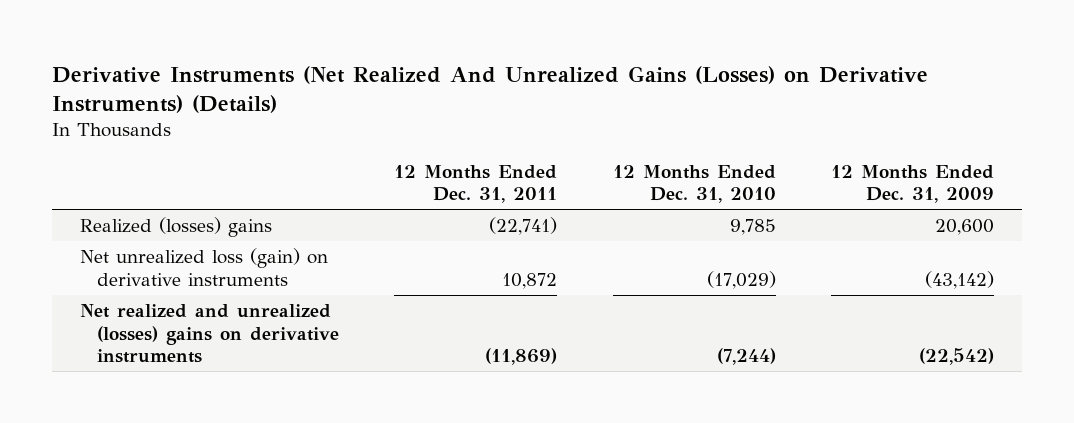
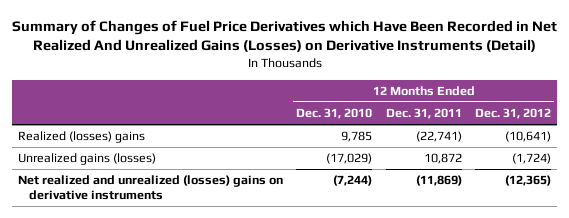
- Derivative Instruments (Net Realized And Unrealized Gains (Losses) on Derivative Instruments) (Details)
+ Summary of Changes of Fuel Price Derivatives which Have Been Recorded in Net Realized And Unrealized Gains (Losses) on Derivative Instruments (Detail)
- | 12 Months Ended Dec. 31, 2011 | 12 Months Ended Dec. 31, 2010 | 12 Months Ended Dec. 31, 2009
+ | 12 Months Ended Dec. 31, 2010 | 12 Months Ended Dec. 31, 2011 | 12 Months Ended Dec. 31, 2012
- Net unrealized loss (gain) on derivative instruments | 10,872 | (17,029) | (43,142)
+ Unrealized gains (losses) | (17,029) | 10,872 | (1,724)

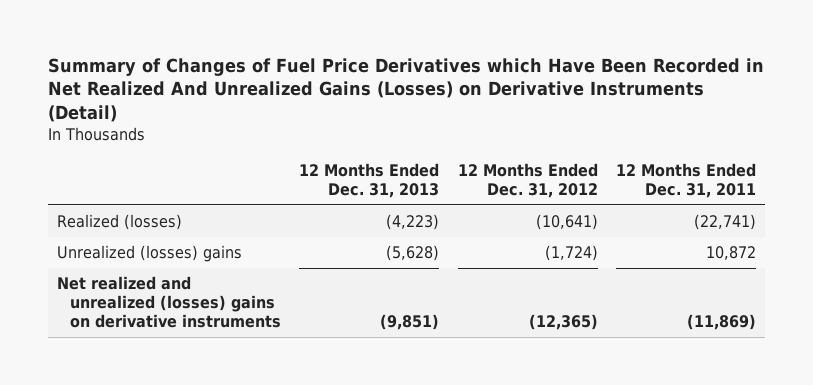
- | 12 Months Ended Dec. 31, 2010 | 12 Months Ended Dec. 31, 2011 | 12 Months Ended Dec. 31, 2012
+ | 12 Months Ended Dec. 31, 2013 | 12 Months Ended Dec. 31, 2012 | 12 Months Ended Dec. 31, 2011
- Realized (losses) gains | 9,785 | (22,741) | (10,641)
- Unrealized gains (losses) | (17,029) | 10,872 | (1,724)
+ Realized (losses) | (4,223) | (10,641) | (22,741)
+ Unrealized (losses) gains | (5,628) | (1,724) | 10,872

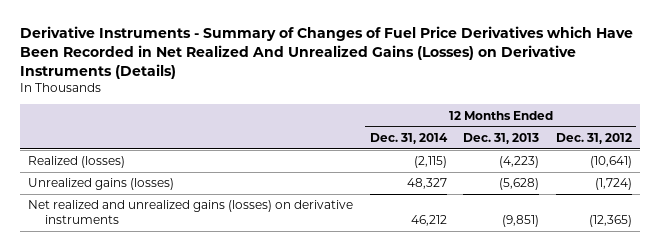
- Summary of Changes of Fuel Price Derivatives which Have Been Recorded in Net Realized And Unrealized Gains (Losses) on Derivative Instruments (Detail)
+ Derivative Instruments - Summary of Changes of Fuel Price Derivatives which Have Been Recorded in Net Realized And Unrealized Gains (Losses) on Derivative Instruments (Details)
- | 12 Months Ended Dec. 31, 2013 | 12 Months Ended Dec. 31, 2012 | 12 Months Ended Dec. 31, 2011
+ | 12 Months Ended Dec. 31, 2014 | 12 Months Ended Dec. 31, 2013 | 12 Months Ended Dec. 31, 2012
- Unrealized (losses) gains | (5,628) | (1,724) | 10,872
- Net realized and unrealized (losses) gains on derivative instruments | (9,851) | (12,365) | (11,869)
+ Unrealized gains (losses) | 48,327 | (5,628) | (1,724)
+ Net realized and unrealized gains (losses) on derivative instruments | 46,212 | (9,851) | (12,365)

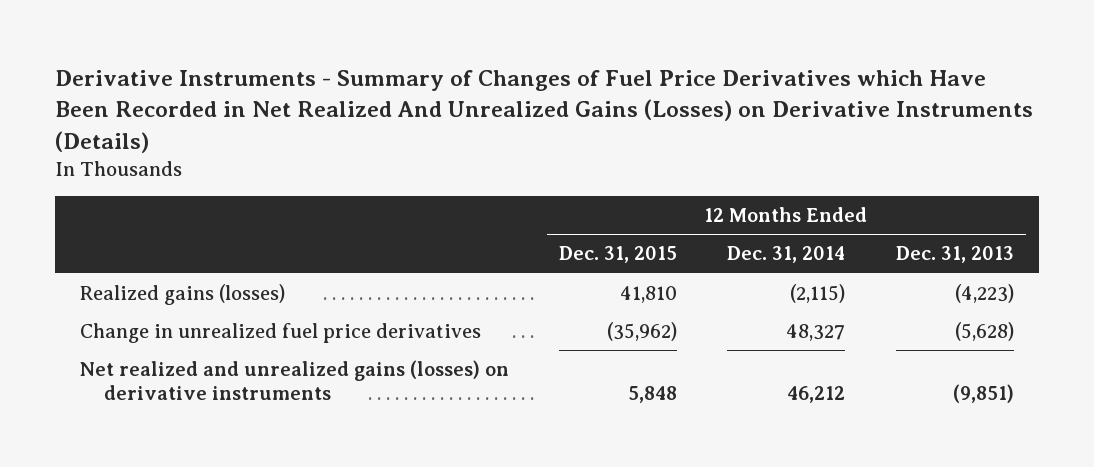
- | 12 Months Ended Dec. 31, 2014 | 12 Months Ended Dec. 31, 2013 | 12 Months Ended Dec. 31, 2012
+ | 12 Months Ended Dec. 31, 2015 | 12 Months Ended Dec. 31, 2014 | 12 Months Ended Dec. 31, 2013
- Realized (losses) | (2,115) | (4,223) | (10,641)
- Unrealized gains (losses) | 48,327 | (5,628) | (1,724)
+ Realized gains (losses) | 41,810 | (2,115) | (4,223)
+ Change in unrealized fuel price derivatives | (35,962) | 48,327 | (5,628)

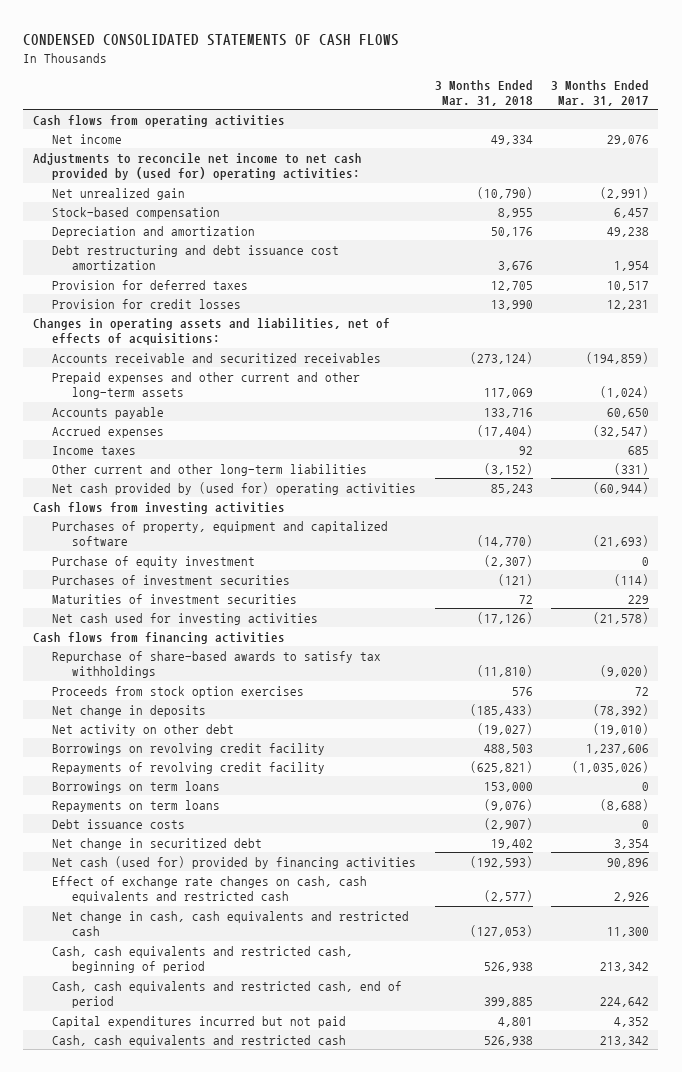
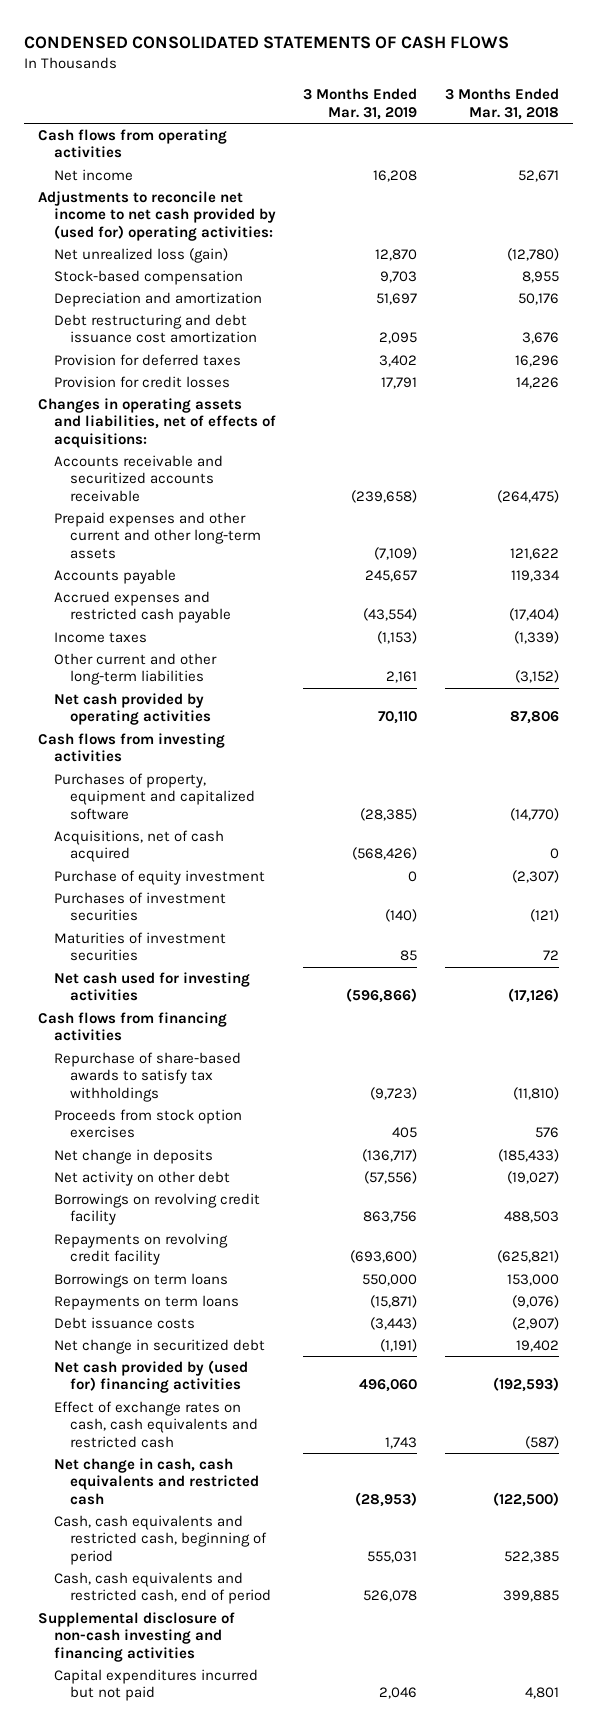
- | 3 Months Ended Mar. 31, 2018 | 3 Months Ended Mar. 31, 2017
+ | 3 Months Ended Mar. 31, 2019 | 3 Months Ended Mar. 31, 2018
- Net income | 49,334 | 29,076
+ Net income | 16,208 | 52,671
- Net unrealized gain | (10,790) | (2,991)
+ Net unrealized loss (gain) | 12,870 | (12,780)
- Provision for deferred taxes | 12,705 | 10,517
- Provision for credit losses | 13,990 | 12,231
+ Provision for deferred taxes | 3,402 | 16,296
+ Provision for credit losses | 17,791 | 14,226
- Accounts receivable and securitized receivables | (273,124) | (194,859)
- Prepaid expenses and other current and other long-term assets | 117,069 | (1,024)
- Accounts payable | 133,716 | 60,650
- Accrued expenses | (17,404) | (32,547)
- Income taxes | 92 | 685
+ Accounts receivable and securitized accounts receivable | (239,658) | (264,475)
+ Prepaid expenses and other current and other long-term assets | (7,109) | 121,622
+ Accounts payable | 245,657 | 119,334
+ Accrued expenses and restricted cash payable | (43,554) | (17,404)
+ Income taxes | (1,153) | (1,339)
- Net cash provided by (used for) operating activities | 85,243 | (60,944)
+ Net cash provided by operating activities | 70,110 | 87,806
+ Acquisitions, net of cash acquired | (568,426) | 0
- Repayments of revolving credit facility | (625,821) | (1,035,026)
+ Repayments on revolving credit facility | (693,600) | (625,821)
- Net cash (used for) provided by financing activities | (192,593) | 90,896
- Effect of exchange rate changes on cash, cash equivalents and restricted cash | (2,577) | 2,926
- Net change in cash, cash equivalents and restricted cash | (127,053) | 11,300
- Cash, cash equivalents and restricted cash, beginning of period | 526,938 | 213,342
+ Net cash provided by (used for) financing activities | 496,060 | (192,593)
+ Effect of exchange rates on cash, cash equivalents and restricted cash | 1,743 | (587)
+ Net change in cash, cash equivalents and restricted cash | (28,953) | (122,500)
+ Cash, cash equivalents and restricted cash, beginning of period | 555,031 | 522,385
+ Supplemental disclosure of non-cash investing and financing activities
- Cash, cash equivalents and restricted cash | 526,938 | 213,342

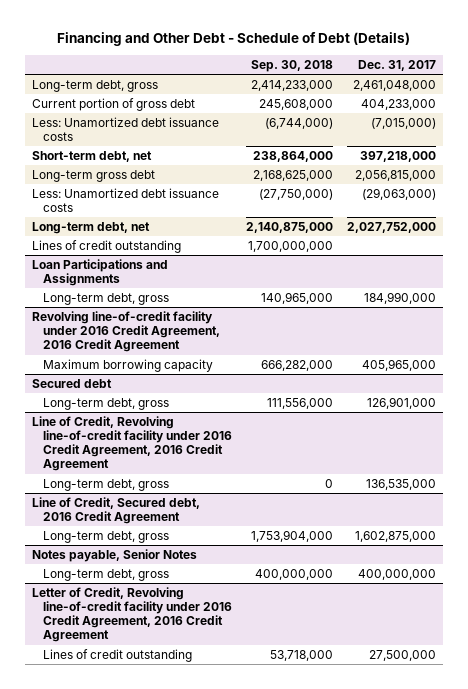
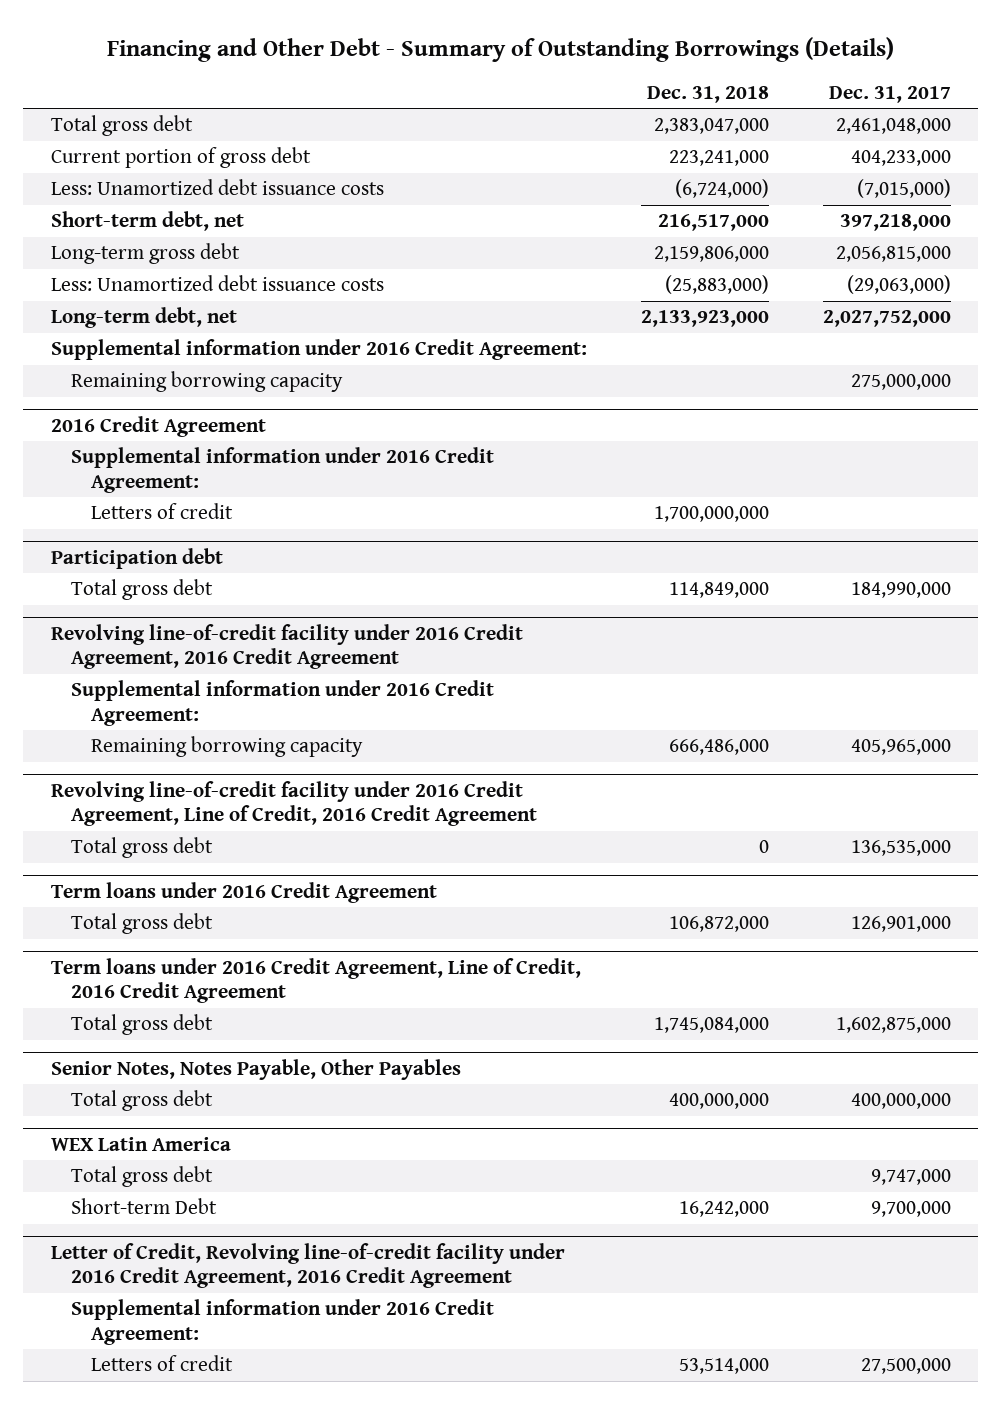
- Financing and Other Debt - Schedule of Debt (Details)
+ Financing and Other Debt - Summary of Outstanding Borrowings (Details)
- | Sep. 30, 2018 | Dec. 31, 2017
+ | Dec. 31, 2018 | Dec. 31, 2017
- Long-term debt, gross | 2,414,233,000 | 2,461,048,000
+ Total gross debt | 2,383,047,000 | 2,461,048,000
- Lines of credit outstanding | 1,700,000,000 |
- Loan Participations and Assignments
- Long-term debt, gross | 140,965,000 | 184,990,000
+ Supplemental information under 2016 Credit Agreement:
+ Remaining borrowing capacity | | 275,000,000
+ 2016 Credit Agreement
+ Supplemental information under 2016 Credit Agreement:
+ Letters of credit | 1,700,000,000 |
+ Participation debt
+ Total gross debt | 114,849,000 | 184,990,000
@ Revolving line-of-credit facility under 2016 Credit Agreement, 2016 Credit Agreement
- Maximum borrowing capacity | 666,282,000 | 405,965,000
- Secured debt
- Long-term debt, gross | 111,556,000 | 126,901,000
- Line of Credit, Revolving line-of-credit facility under 2016 Credit Agreement, 2016 Credit Agreement
- Long-term debt, gross | 0 | 136,535,000
- Line of Credit, Secured debt, 2016 Credit Agreement
- Long-term debt, gross | 1,753,904,000 | 1,602,875,000
- Notes payable, Senior Notes
- Long-term debt, gross | 400,000,000 | 400,000,000
@ Revolving line-of-credit facility under 2016 Credit Agreement, 2016 Credit Agreement
+ Supplemental information under 2016 Credit Agreement:
+ Remaining borrowing capacity | 666,486,000 | 405,965,000
+ Revolving line-of-credit facility under 2016 Credit Agreement, Line of Credit, 2016 Credit Agreement
+ Total gross debt | 0 | 136,535,000
+ Term loans under 2016 Credit Agreement
+ Total gross debt | 106,872,000 | 126,901,000
+ Term loans under 2016 Credit Agreement, Line of Credit, 2016 Credit Agreement
+ Total gross debt | 1,745,084,000 | 1,602,875,000
+ Senior Notes, Notes Payable, Other Payables
+ Total gross debt | 400,000,000 | 400,000,000
+ WEX Latin America
+ Total gross debt | | 9,747,000
+ Short-term Debt | 16,242,000 | 9,700,000
@ Letter of Credit, Revolving line-of-credit facility under 2016 Credit Agreement, 2016 Credit Agreement
- Lines of credit outstanding | 53,718,000 | 27,500,000
+ Supplemental information under 2016 Credit Agreement:
+ Letters of credit | 53,514,000 | 27,500,000

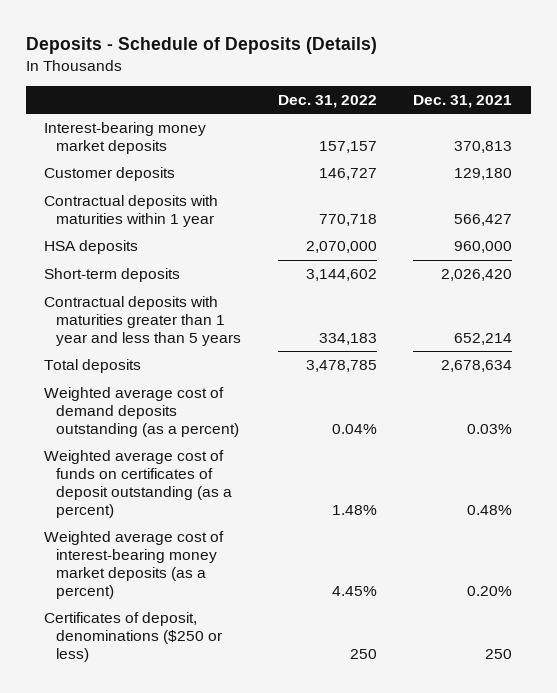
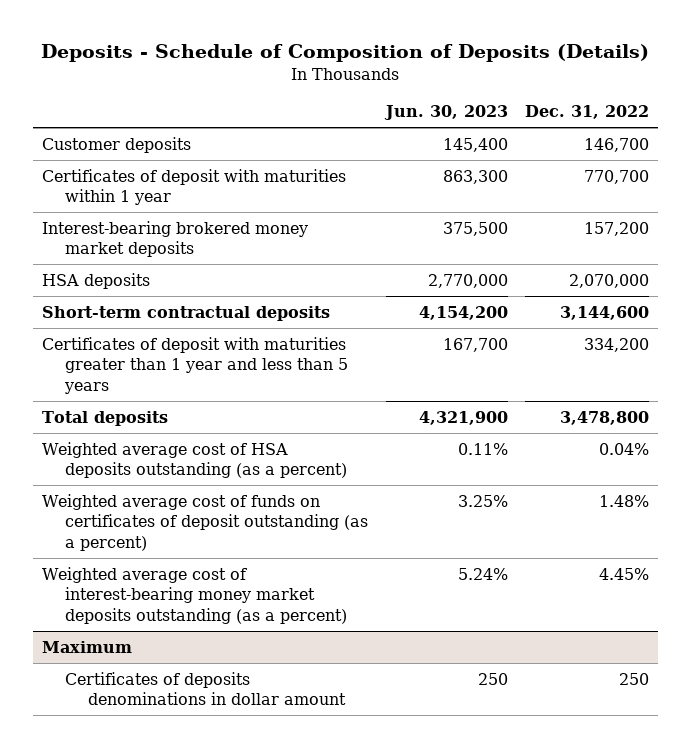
- Deposits - Schedule of Deposits (Details)
+ Deposits - Schedule of Composition of Deposits (Details)
- | Dec. 31, 2022 | Dec. 31, 2021
+ | Jun. 30, 2023 | Dec. 31, 2022
- Interest-bearing money market deposits | 157,157 | 370,813
- Customer deposits | 146,727 | 129,180
- Contractual deposits with maturities within 1 year | 770,718 | 566,427
+ Customer deposits | 145,400 | 146,700
+ Certificates of deposit with maturities within 1 year | 863,300 | 770,700
+ Interest-bearing brokered money market deposits | 375,500 | 157,200
- Short-term deposits | 3,144,602 | 2,026,420
- Contractual deposits with maturities greater than 1 year and less than 5 years | 334,183 | 652,214
- Total deposits | 3,478,785 | 2,678,634
- Weighted average cost of demand deposits outstanding (as a percent) | 0.04% | 0.03%
+ Short-term contractual deposits | 4,154,200 | 3,144,600
+ Certificates of deposit with maturities greater than 1 year and less than 5 years | 167,700 | 334,200
+ Total deposits | 4,321,900 | 3,478,800
+ Weighted average cost of HSA deposits outstanding (as a percent) | 0.11% | 0.04%
- Weighted average cost of interest-bearing money market deposits (as a percent) | 4.45% | 0.20%
- Certificates of deposit, denominations ($250 or less) | 250 | 250
+ Weighted average cost of interest-bearing money market deposits outstanding (as a percent) | 5.24% | 4.45%
+ Maximum
+ Certificates of deposits denominations in dollar amount | 250 | 250

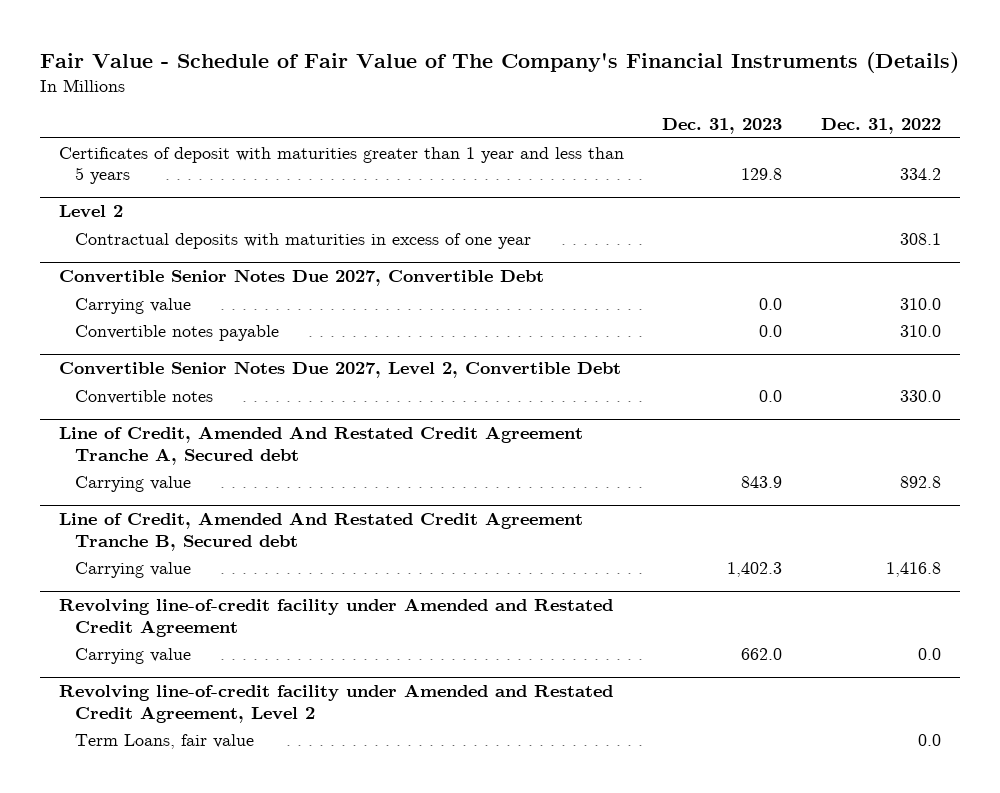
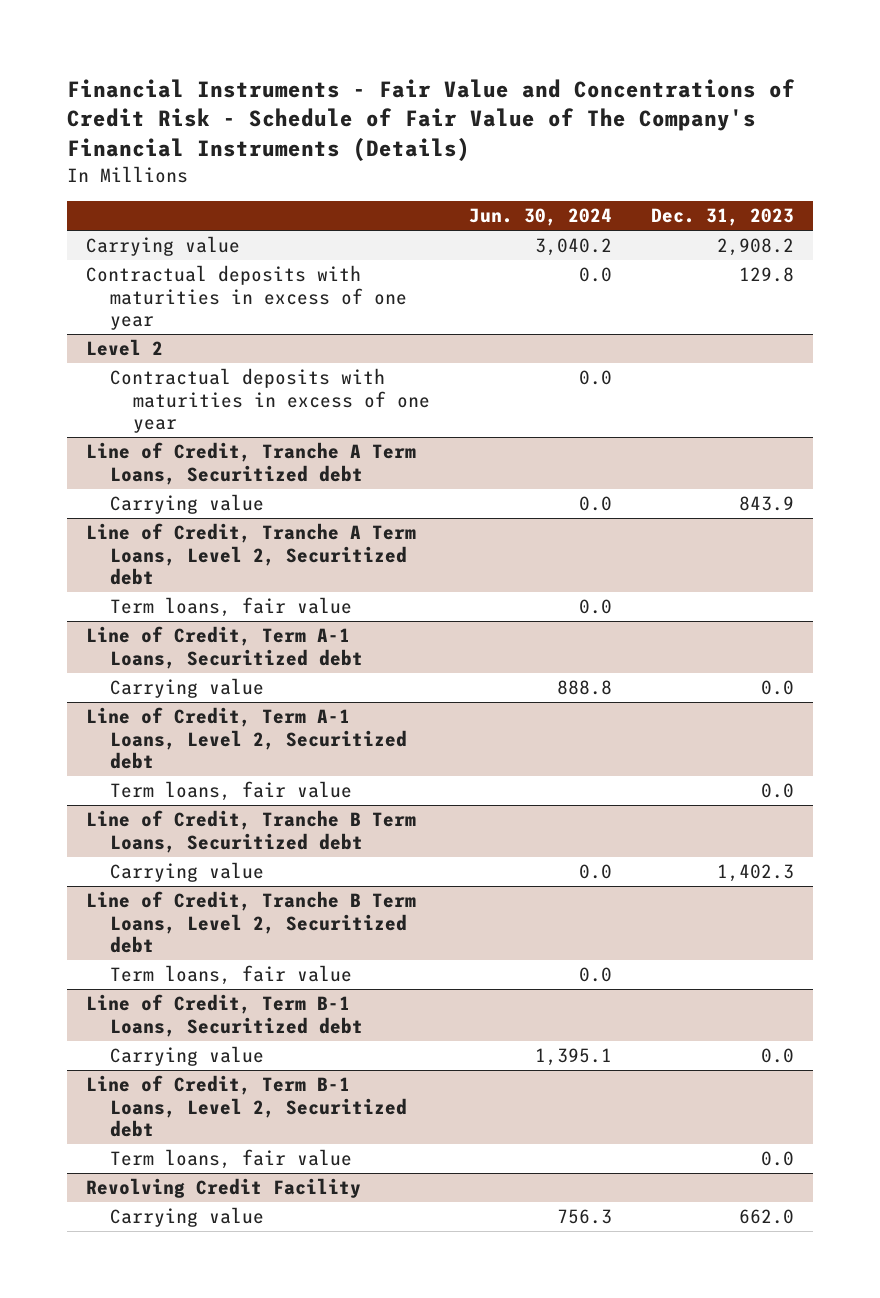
- Fair Value - Schedule of Fair Value of The Company's Financial Instruments (Details)
+ Financial Instruments - Fair Value and Concentrations of Credit Risk - Schedule of Fair Value of The Company's Financial Instruments (Details)
- | Dec. 31, 2023 | Dec. 31, 2022
+ | Jun. 30, 2024 | Dec. 31, 2023
- Certificates of deposit with maturities greater than 1 year and less than 5 years | 129.8 | 334.2
+ Carrying value | 3,040.2 | 2,908.2
+ Contractual deposits with maturities in excess of one year | 0.0 | 129.8
- Convertible Senior Notes Due 2027, Convertible Debt
- Carrying value | 0.0 | 310.0
- Convertible notes payable | 0.0 | 310.0
- Convertible Senior Notes Due 2027, Level 2, Convertible Debt
- Convertible notes | 0.0 | 330.0
- Line of Credit, Amended And Restated Credit Agreement Tranche A, Secured debt
+ Line of Credit, Tranche A Term Loans, Securitized debt
- Line of Credit, Amended And Restated Credit Agreement Tranche B, Secured debt
+ Line of Credit, Tranche A Term Loans, Level 2, Securitized debt
+ Term loans, fair value | 0.0 |
+ Line of Credit, Term A-1 Loans, Securitized debt
+ Carrying value | 888.8 | 0.0
+ Line of Credit, Term A-1 Loans, Level 2, Securitized debt
+ Term loans, fair value | | 0.0
+ Line of Credit, Tranche B Term Loans, Securitized debt
- Revolving line-of-credit facility under Amended and Restated Credit Agreement
+ Line of Credit, Tranche B Term Loans, Level 2, Securitized debt
+ Term loans, fair value | 0.0 |
+ Line of Credit, Term B-1 Loans, Securitized debt
+ Carrying value | 1,395.1 | 0.0
+ Line of Credit, Term B-1 Loans, Level 2, Securitized debt
+ Term loans, fair value | | 0.0
+ Revolving Credit Facility
- Revolving line-of-credit facility under Amended and Restated Credit Agreement, Level 2
- Term Loans, fair value | | 0.0

